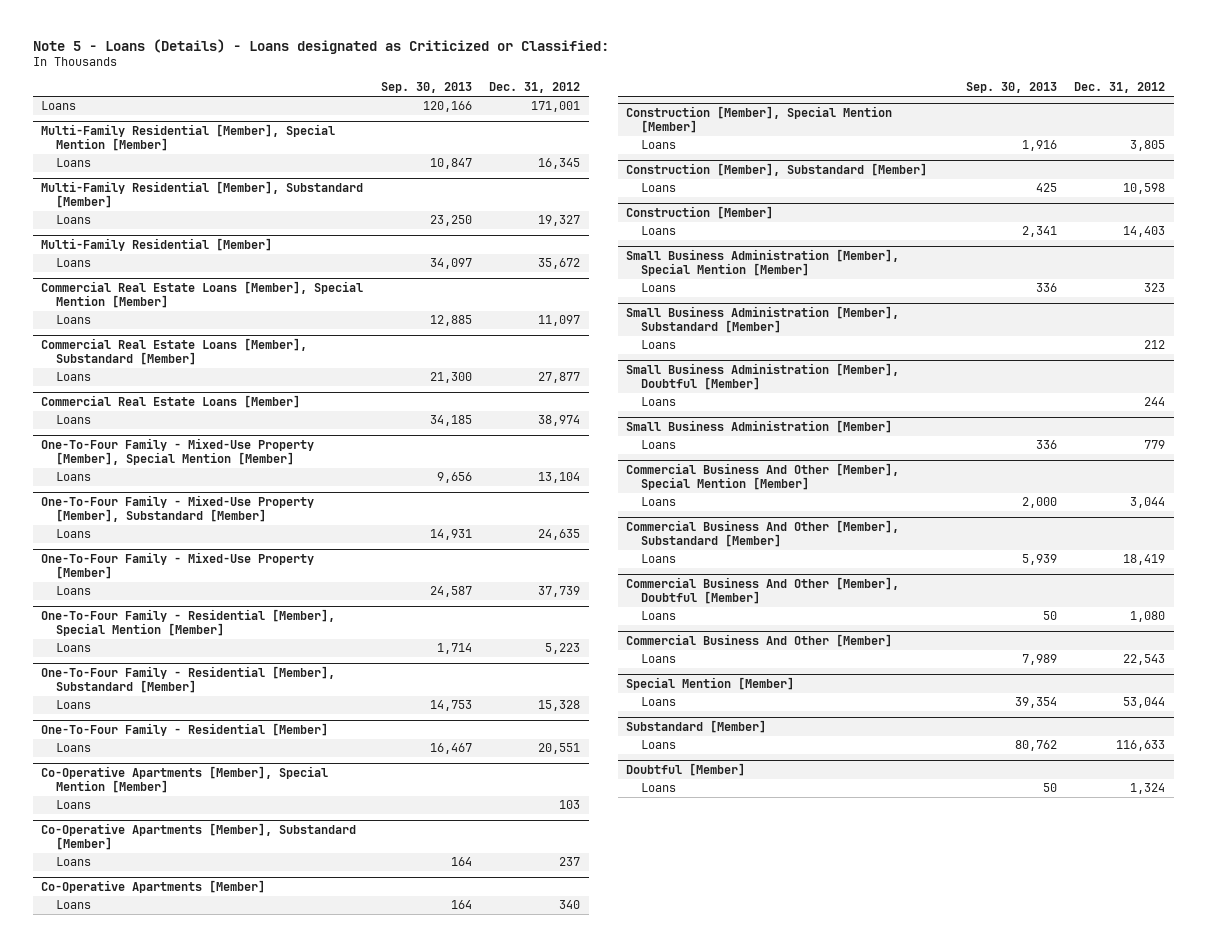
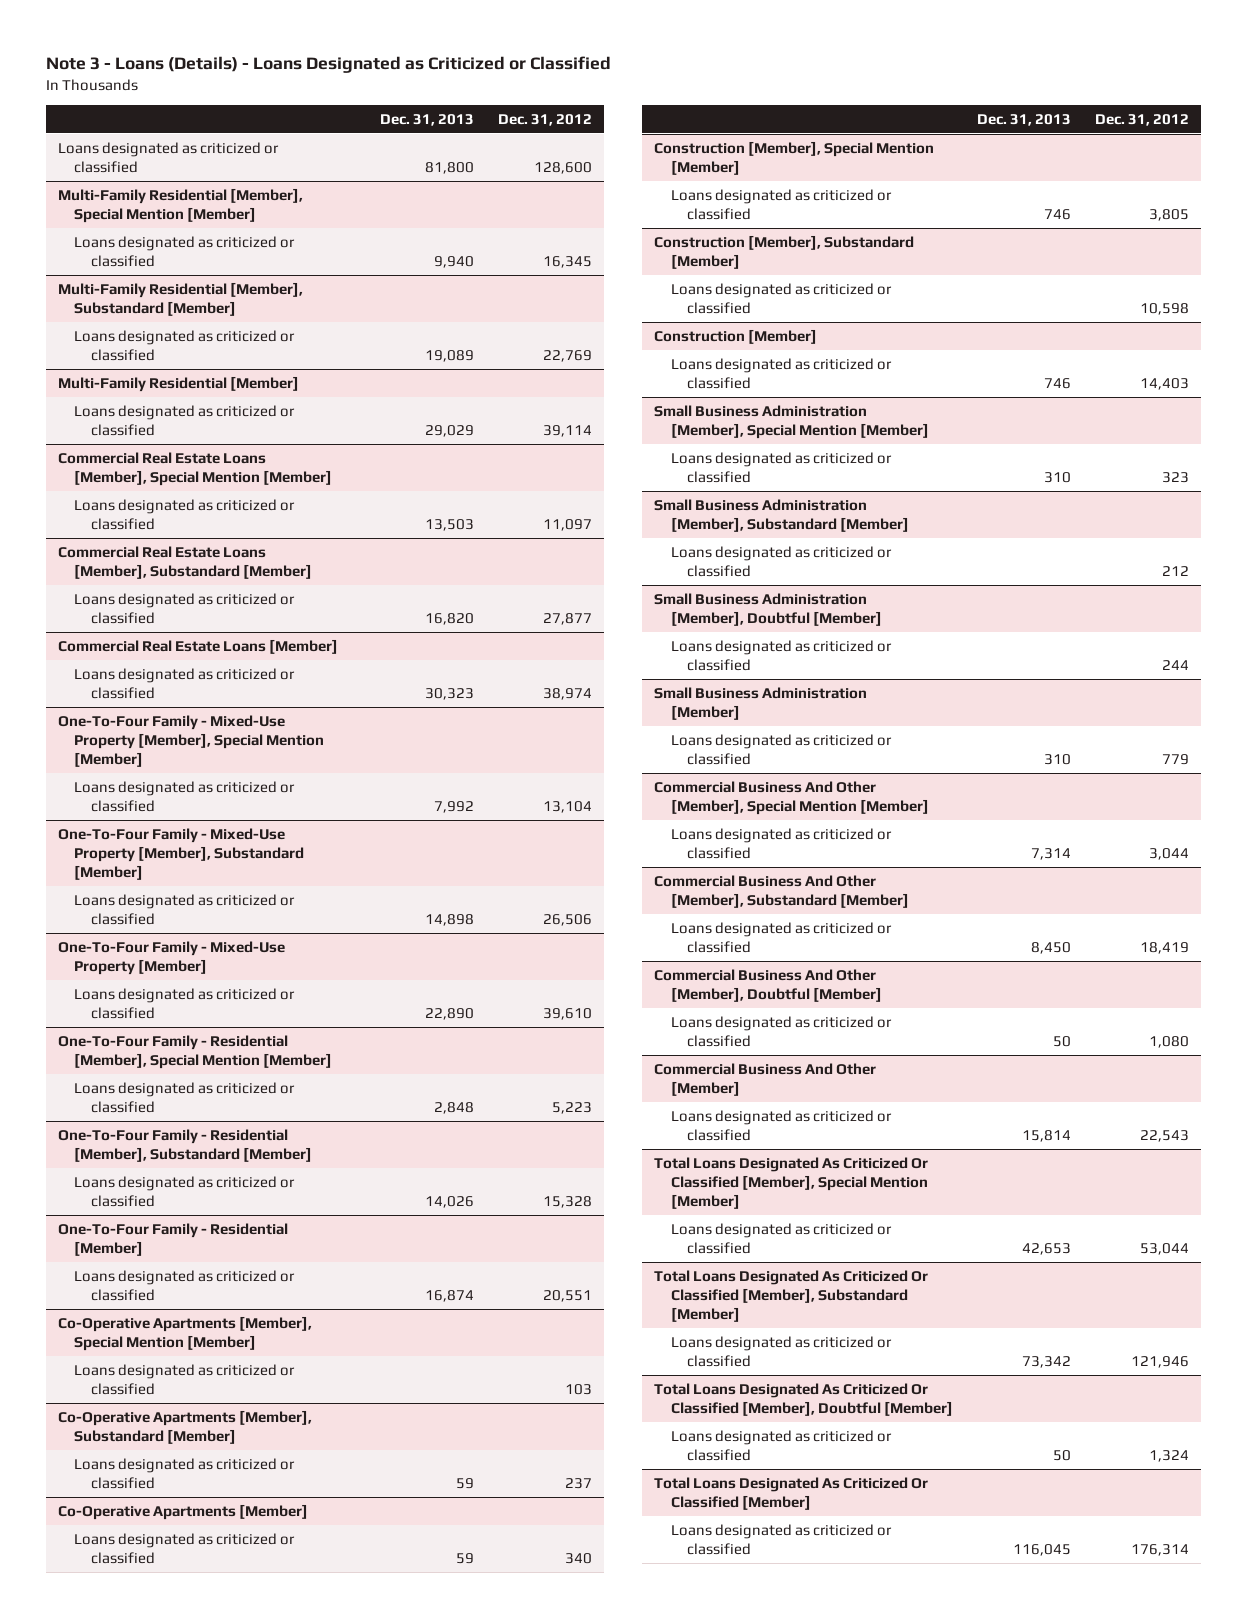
- Note 5 - Loans (Details) - Loans designated as Criticized or Classified:
+ Note 3 - Loans (Details) - Loans Designated as Criticized or Classified
- | Sep. 30, 2013 | Dec. 31, 2012
+ | Dec. 31, 2013 | Dec. 31, 2012
- Loans | 120,166 | 171,001
+ Loans designated as criticized or classified | 81,800 | 128,600
@ Multi-Family Residential [Member], Special Mention [Member]
- Loans | 10,847 | 16,345
+ Loans designated as criticized or classified | 9,940 | 16,345
@ Multi-Family Residential [Member], Substandard [Member]
- Loans | 23,250 | 19,327
+ Loans designated as criticized or classified | 19,089 | 22,769
@ Multi-Family Residential [Member]
- Loans | 34,097 | 35,672
+ Loans designated as criticized or classified | 29,029 | 39,114
@ Commercial Real Estate Loans [Member], Special Mention [Member]
- Loans | 12,885 | 11,097
+ Loans designated as criticized or classified | 13,503 | 11,097
@ Commercial Real Estate Loans [Member], Substandard [Member]
- Loans | 21,300 | 27,877
+ Loans designated as criticized or classified | 16,820 | 27,877
@ Commercial Real Estate Loans [Member]
- Loans | 34,185 | 38,974
+ Loans designated as criticized or classified | 30,323 | 38,974
@ One-To-Four Family - Mixed-Use Property [Member], Special Mention [Member]
- Loans | 9,656 | 13,104
+ Loans designated as criticized or classified | 7,992 | 13,104
@ One-To-Four Family - Mixed-Use Property [Member], Substandard [Member]
- Loans | 14,931 | 24,635
+ Loans designated as criticized or classified | 14,898 | 26,506
@ One-To-Four Family - Mixed-Use Property [Member]
- Loans | 24,587 | 37,739
+ Loans designated as criticized or classified | 22,890 | 39,610
@ One-To-Four Family - Residential [Member], Special Mention [Member]
- Loans | 1,714 | 5,223
+ Loans designated as criticized or classified | 2,848 | 5,223
@ One-To-Four Family - Residential [Member], Substandard [Member]
- Loans | 14,753 | 15,328
+ Loans designated as criticized or classified | 14,026 | 15,328
@ One-To-Four Family - Residential [Member]
- Loans | 16,467 | 20,551
+ Loans designated as criticized or classified | 16,874 | 20,551
@ Co-Operative Apartments [Member], Special Mention [Member]
- Loans | | 103
+ Loans designated as criticized or classified | | 103
@ Co-Operative Apartments [Member], Substandard [Member]
- Loans | 164 | 237
+ Loans designated as criticized or classified | 59 | 237
@ Co-Operative Apartments [Member]
- Loans | 164 | 340
+ Loans designated as criticized or classified | 59 | 340
@ Construction [Member], Special Mention [Member]
- Loans | 1,916 | 3,805
+ Loans designated as criticized or classified | 746 | 3,805
@ Construction [Member], Substandard [Member]
- Loans | 425 | 10,598
+ Loans designated as criticized or classified | | 10,598
@ Construction [Member]
- Loans | 2,341 | 14,403
+ Loans designated as criticized or classified | 746 | 14,403
@ Small Business Administration [Member], Special Mention [Member]
- Loans | 336 | 323
+ Loans designated as criticized or classified | 310 | 323
@ Small Business Administration [Member], Substandard [Member]
- Loans | | 212
+ Loans designated as criticized or classified | | 212
@ Small Business Administration [Member], Doubtful [Member]
- Loans | | 244
+ Loans designated as criticized or classified | | 244
@ Small Business Administration [Member]
- Loans | 336 | 779
+ Loans designated as criticized or classified | 310 | 779
@ Commercial Business And Other [Member], Special Mention [Member]
- Loans | 2,000 | 3,044
+ Loans designated as criticized or classified | 7,314 | 3,044
@ Commercial Business And Other [Member], Substandard [Member]
- Loans | 5,939 | 18,419
+ Loans designated as criticized or classified | 8,450 | 18,419
@ Commercial Business And Other [Member], Doubtful [Member]
- Loans | 50 | 1,080
+ Loans designated as criticized or classified | 50 | 1,080
@ Commercial Business And Other [Member]
- Loans | 7,989 | 22,543
- Special Mention [Member]
- Loans | 39,354 | 53,044
- Substandard [Member]
- Loans | 80,762 | 116,633
- Doubtful [Member]
- Loans | 50 | 1,324
@ Commercial Business And Other [Member]
+ Loans designated as criticized or classified | 15,814 | 22,543
+ Total Loans Designated As Criticized Or Classified [Member], Special Mention [Member]
+ Loans designated as criticized or classified | 42,653 | 53,044
+ Total Loans Designated As Criticized Or Classified [Member], Substandard [Member]
+ Loans designated as criticized or classified | 73,342 | 121,946
+ Total Loans Designated As Criticized Or Classified [Member], Doubtful [Member]
+ Loans designated as criticized or classified | 50 | 1,324
+ Total Loans Designated As Criticized Or Classified [Member]
+ Loans designated as criticized or classified | 116,045 | 176,314

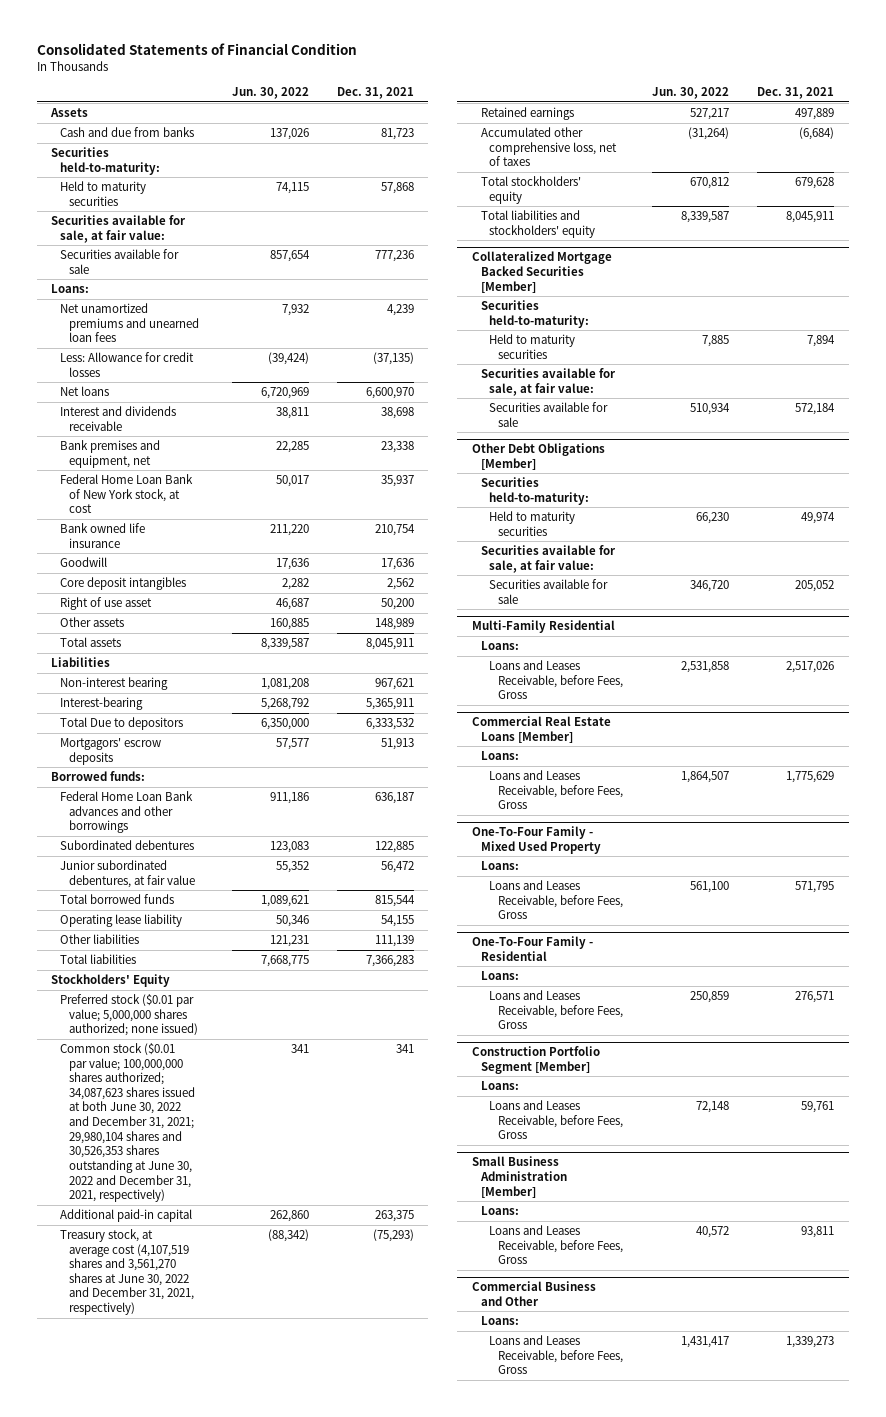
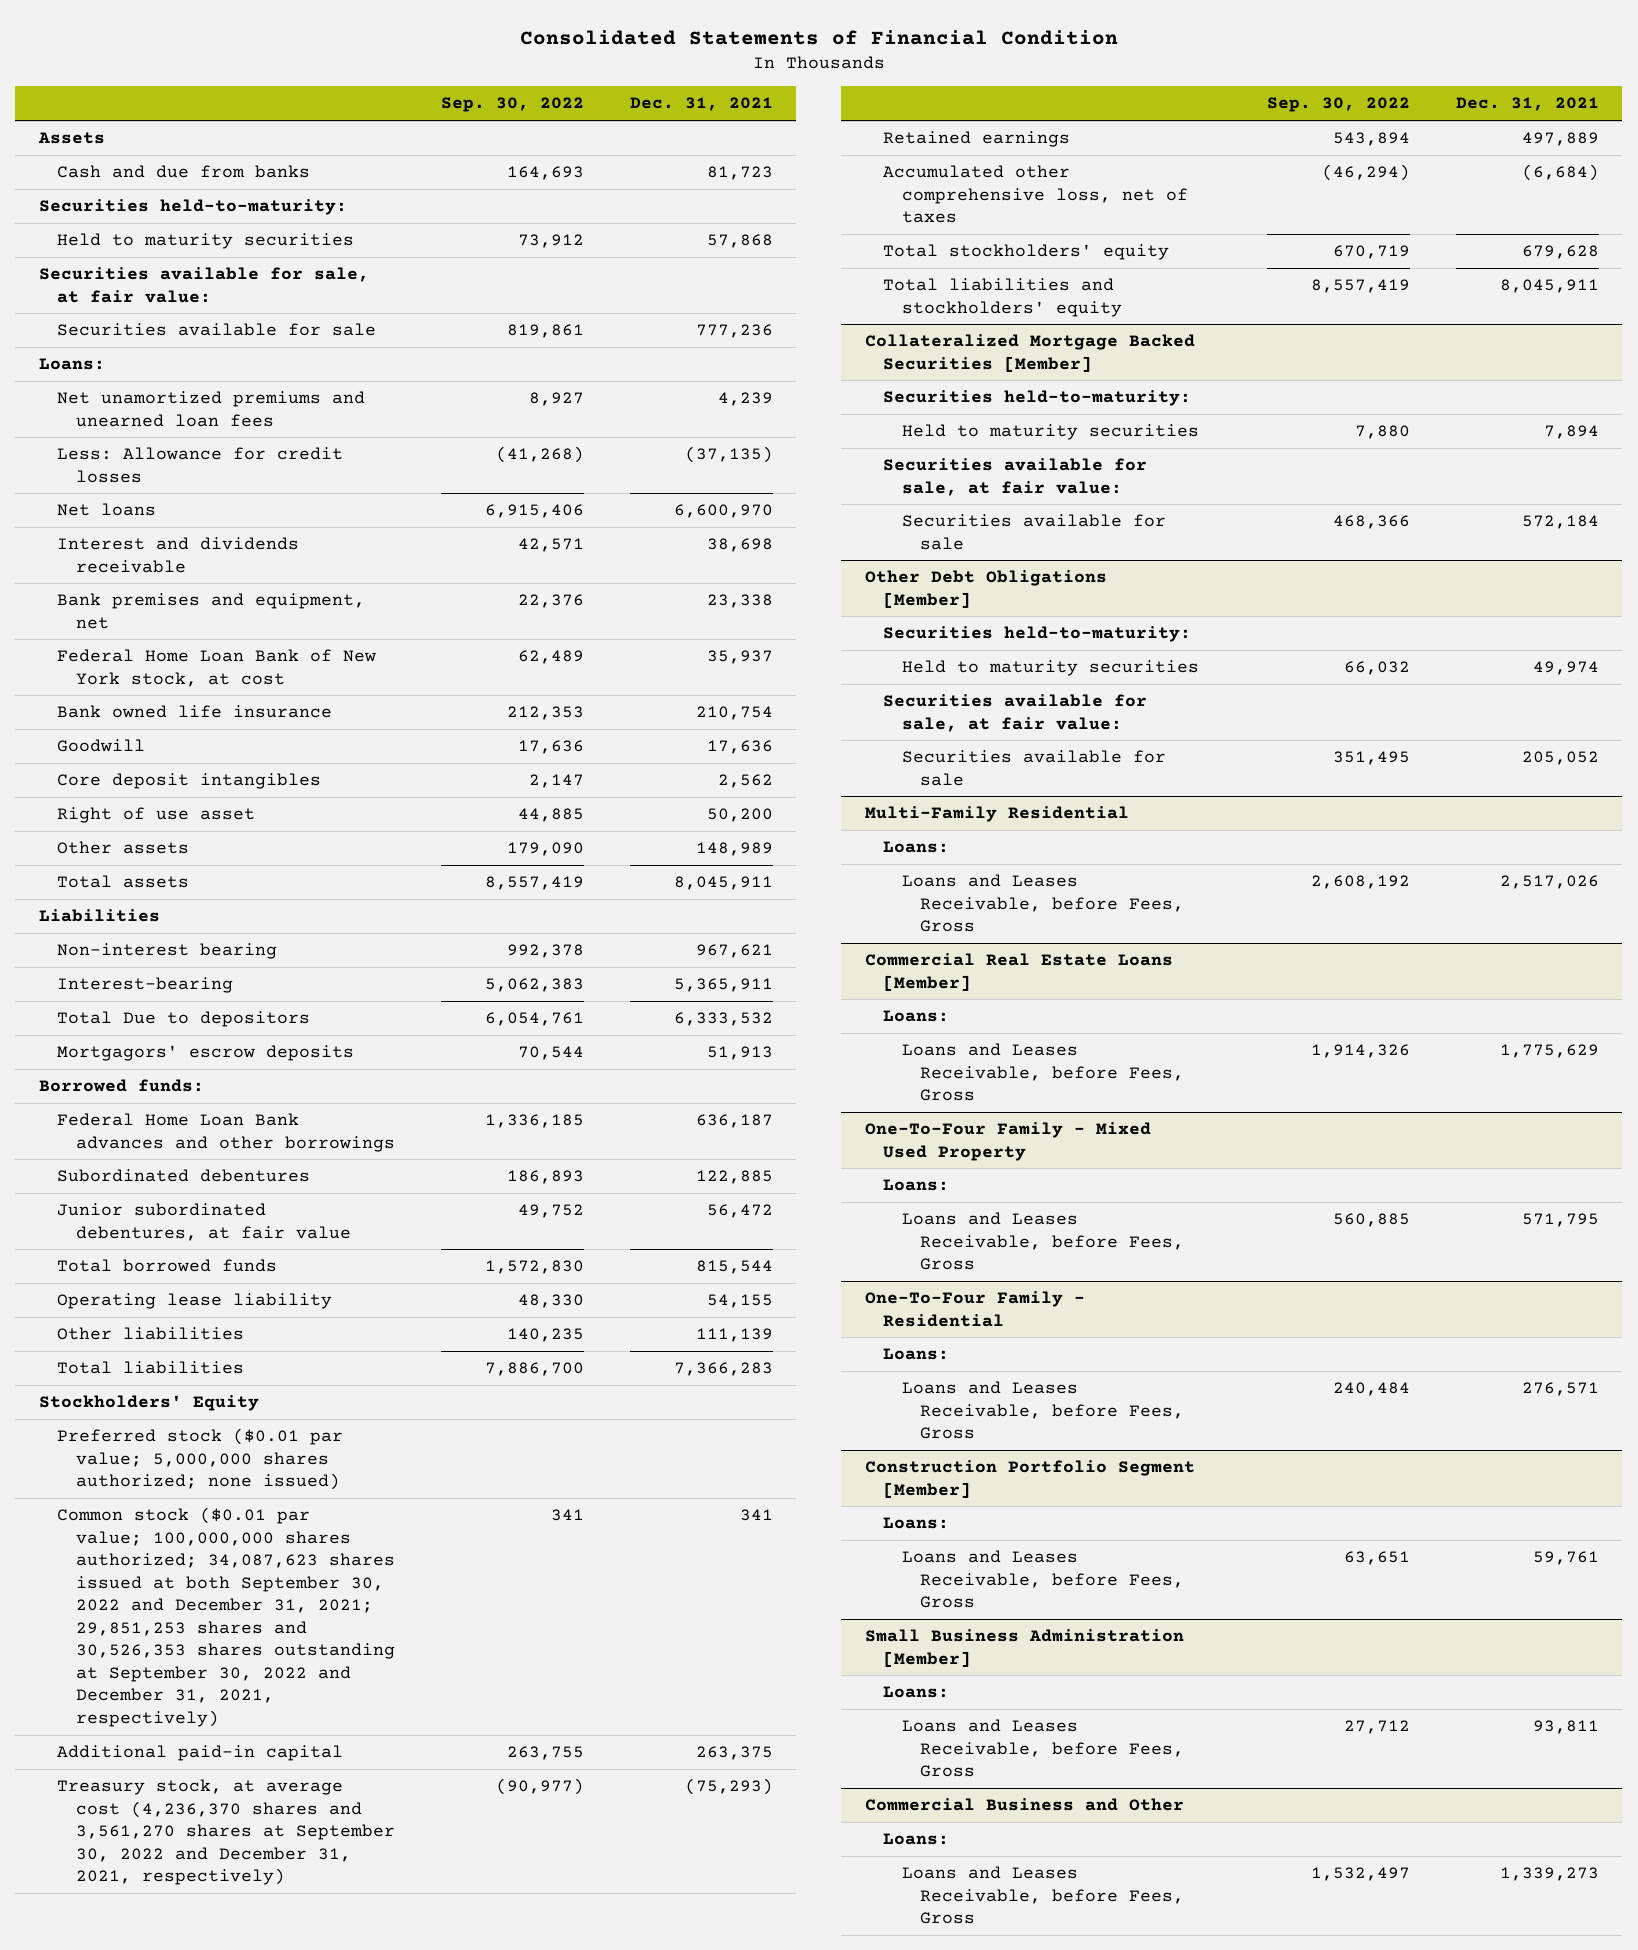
- | Jun. 30, 2022 | Dec. 31, 2021
+ | Sep. 30, 2022 | Dec. 31, 2021
- Common stock ($0.01 par value; 100,000,000 shares authorized; 34,087,623 shares issued at both June 30, 2022 and December 31, 2021; 29,980,104 shares and 30,526,353 shares outstanding at June 30, 2022 and December 31, 2021, respectively) | 341 | 341
+ Common stock ($0.01 par value; 100,000,000 shares authorized; 34,087,623 shares issued at both September 30, 2022 and December 31, 2021; 29,851,253 shares and 30,526,353 shares outstanding at September 30, 2022 and December 31, 2021, respectively) | 341 | 341
- Treasury stock, at average cost (4,107,519 shares and 3,561,270 shares at June 30, 2022 and December 31, 2021, respectively) | (88,342) | (75,293)
+ Treasury stock, at average cost (4,236,370 shares and 3,561,270 shares at September 30, 2022 and December 31, 2021, respectively) | (90,977) | (75,293)

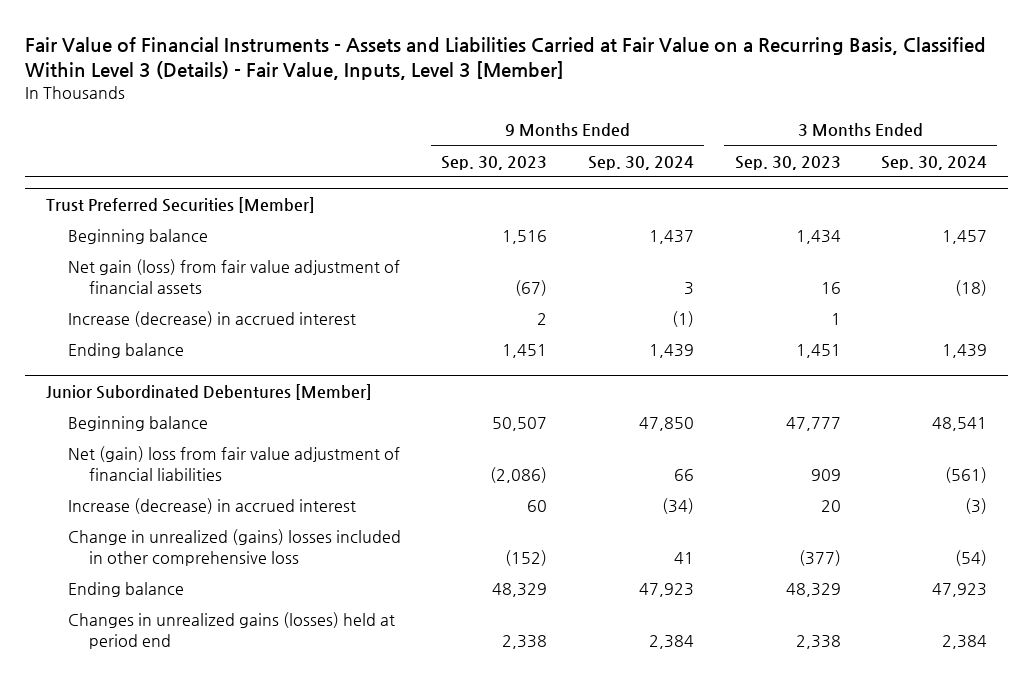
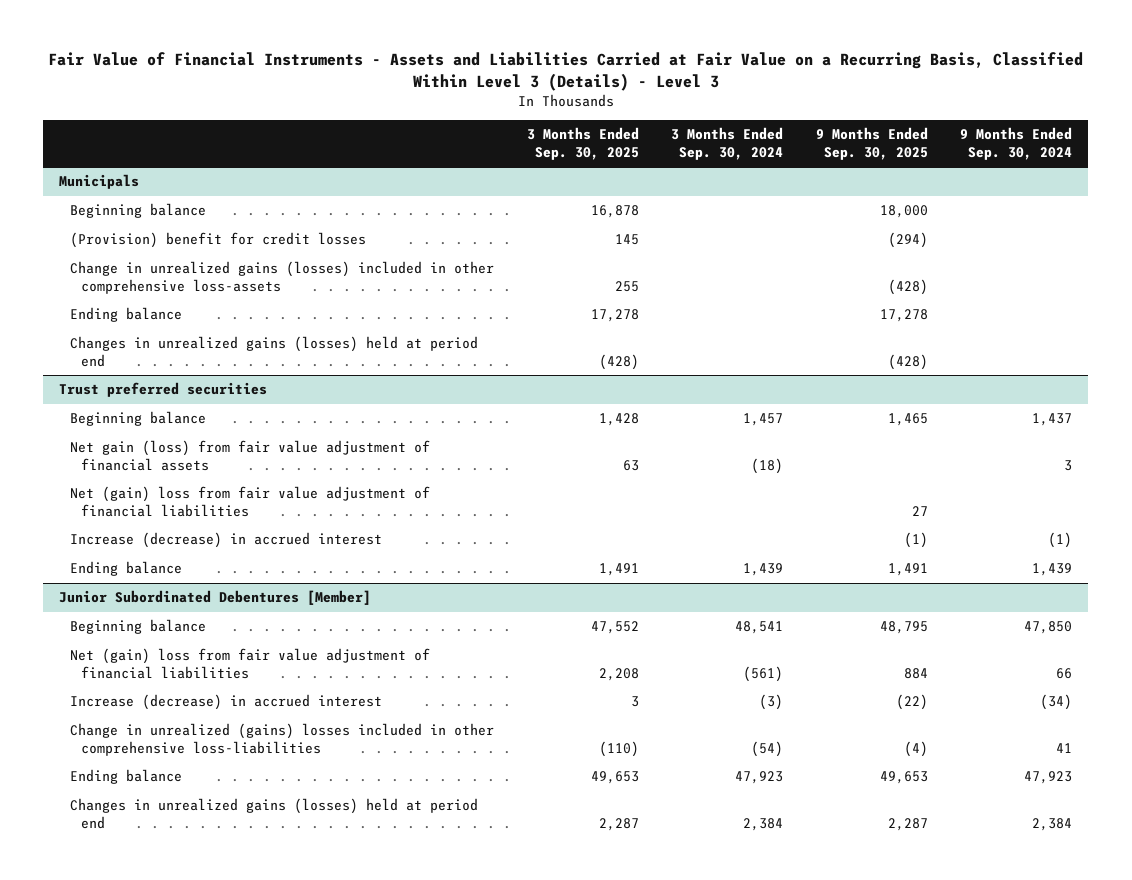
- Fair Value of Financial Instruments - Assets and Liabilities Carried at Fair Value on a Recurring Basis, Classified Within Level 3 (Details) - Fair Value, Inputs, Level 3 [Member]
+ Fair Value of Financial Instruments - Assets and Liabilities Carried at Fair Value on a Recurring Basis, Classified Within Level 3 (Details) - Level 3
- | 9 Months Ended Sep. 30, 2023 | 9 Months Ended Sep. 30, 2024 | 3 Months Ended Sep. 30, 2023 | 3 Months Ended Sep. 30, 2024
+ | 3 Months Ended Sep. 30, 2025 | 3 Months Ended Sep. 30, 2024 | 9 Months Ended Sep. 30, 2025 | 9 Months Ended Sep. 30, 2024
- Trust Preferred Securities [Member]
+ Municipals
+ Beginning balance | 16,878 | | 18,000 |
+ (Provision) benefit for credit losses | 145 | | (294) |
+ Change in unrealized gains (losses) included in other comprehensive loss-assets | 255 | | (428) |
+ Ending balance | 17,278 | | 17,278 |
+ Changes in unrealized gains (losses) held at period end | (428) | | (428) |
+ Trust preferred securities
+ Net (gain) loss from fair value adjustment of financial liabilities | | | 27 |
@ Junior Subordinated Debentures [Member]
- Change in unrealized (gains) losses included in other comprehensive loss | (152) | 41 | (377) | (54)
+ Change in unrealized (gains) losses included in other comprehensive loss-liabilities | (110) | (54) | (4) | 41

